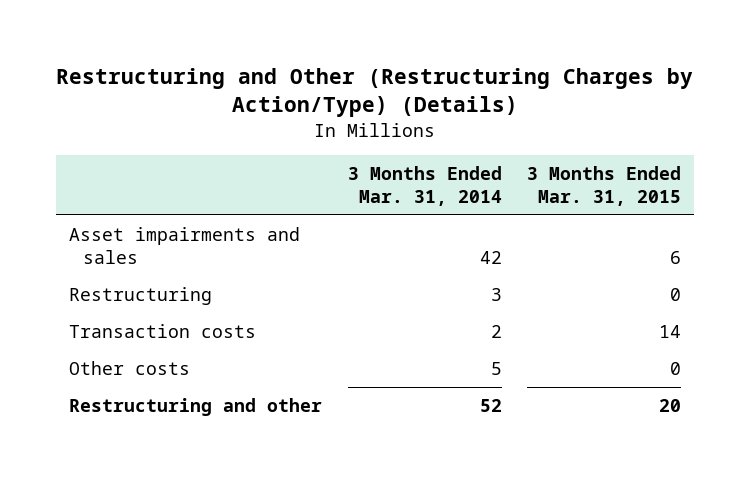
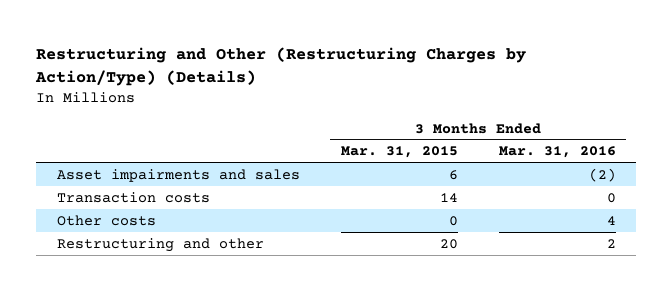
- | 3 Months Ended Mar. 31, 2014 | 3 Months Ended Mar. 31, 2015
+ | 3 Months Ended Mar. 31, 2015 | 3 Months Ended Mar. 31, 2016
- Restructuring | 3 | 0

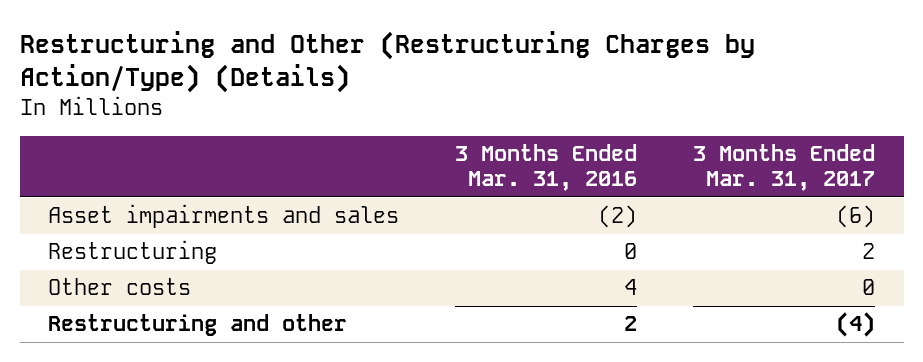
- | 3 Months Ended Mar. 31, 2015 | 3 Months Ended Mar. 31, 2016
+ | 3 Months Ended Mar. 31, 2016 | 3 Months Ended Mar. 31, 2017
- Transaction costs | 14 | 0
+ Restructuring | 0 | 2

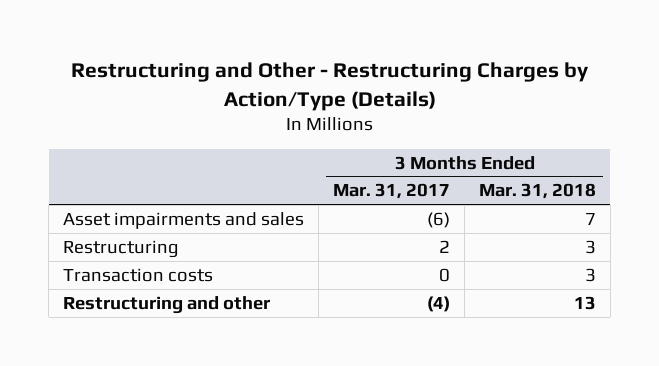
- Restructuring and Other (Restructuring Charges by Action/Type) (Details)
+ Restructuring and Other - Restructuring Charges by Action/Type (Details)
- | 3 Months Ended Mar. 31, 2016 | 3 Months Ended Mar. 31, 2017
+ | 3 Months Ended Mar. 31, 2017 | 3 Months Ended Mar. 31, 2018
- Other costs | 4 | 0
+ Transaction costs | 0 | 3

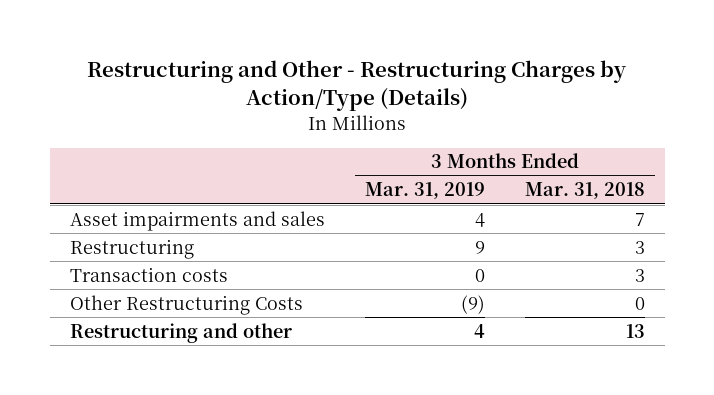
- | 3 Months Ended Mar. 31, 2017 | 3 Months Ended Mar. 31, 2018
+ | 3 Months Ended Mar. 31, 2019 | 3 Months Ended Mar. 31, 2018
+ Other Restructuring Costs | (9) | 0

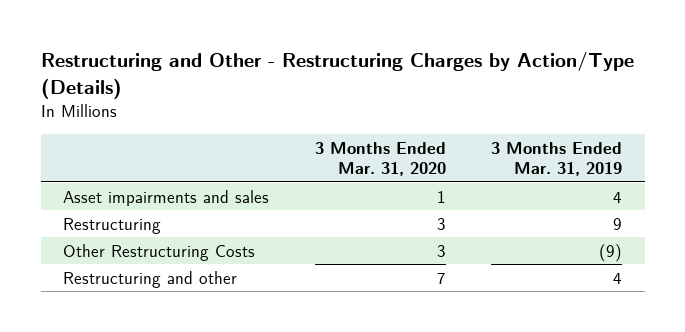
- | 3 Months Ended Mar. 31, 2019 | 3 Months Ended Mar. 31, 2018
+ | 3 Months Ended Mar. 31, 2020 | 3 Months Ended Mar. 31, 2019
- Transaction costs | 0 | 3

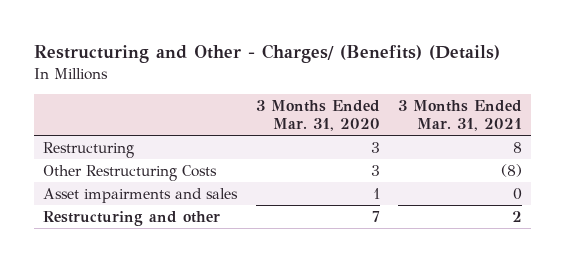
- Restructuring and Other - Restructuring Charges by Action/Type (Details)
+ Restructuring and Other - Charges/ (Benefits) (Details)
- | 3 Months Ended Mar. 31, 2020 | 3 Months Ended Mar. 31, 2019
+ | 3 Months Ended Mar. 31, 2020 | 3 Months Ended Mar. 31, 2021
moved down: Asset impairments and sales | 1 | 0

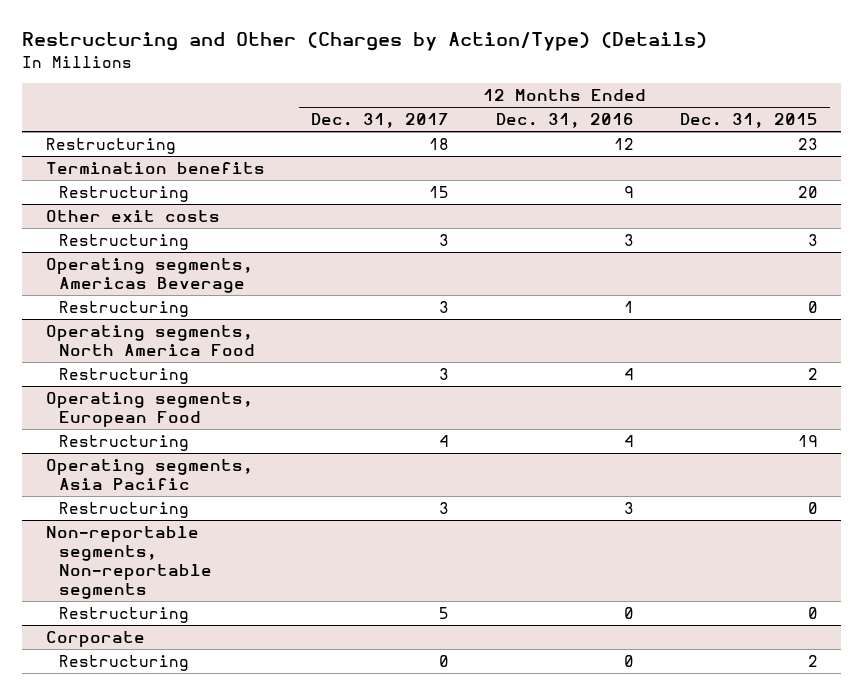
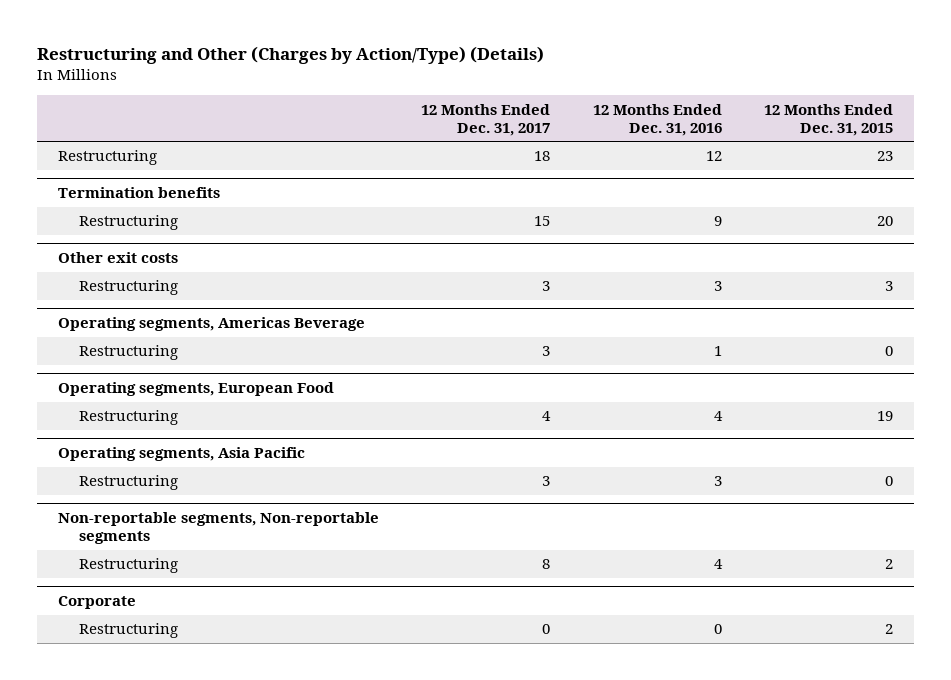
- Operating segments, North America Food
- Restructuring | 3 | 4 | 2
@ Non-reportable segments, Non-reportable segments
- Restructuring | 5 | 0 | 0
+ Restructuring | 8 | 4 | 2

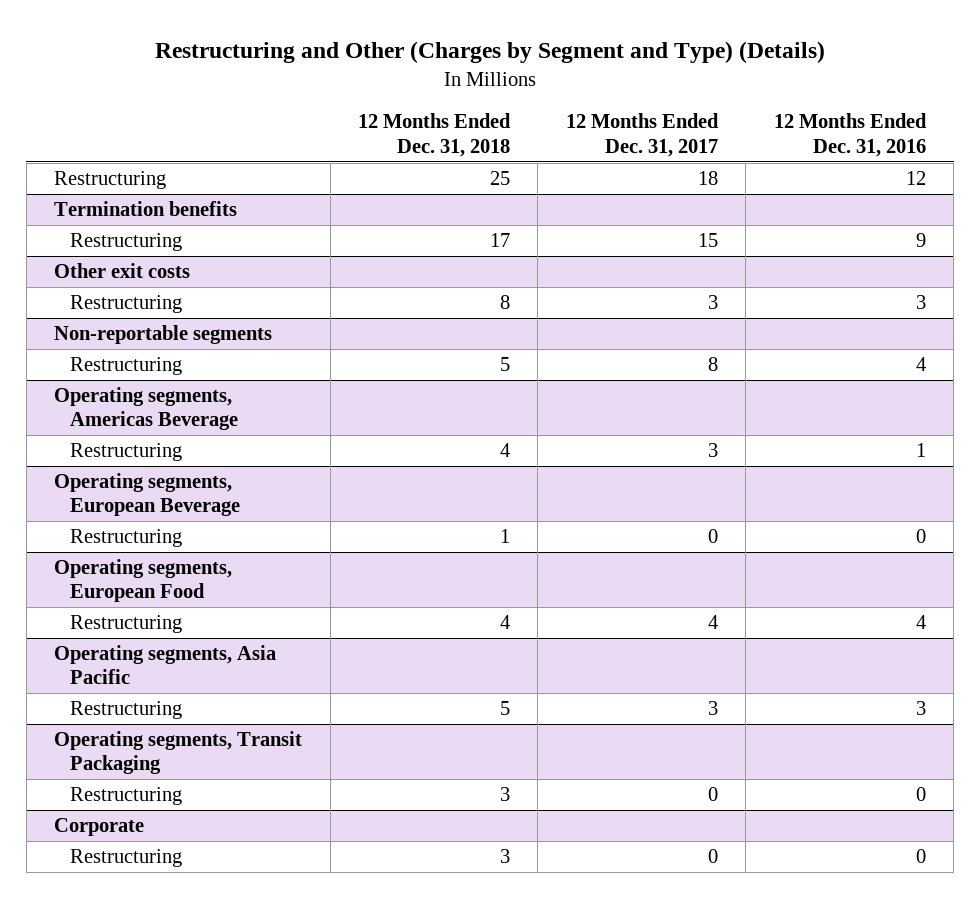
- Restructuring and Other (Charges by Action/Type) (Details)
+ Restructuring and Other (Charges by Segment and Type) (Details)
- | 12 Months Ended Dec. 31, 2017 | 12 Months Ended Dec. 31, 2016 | 12 Months Ended Dec. 31, 2015
+ | 12 Months Ended Dec. 31, 2018 | 12 Months Ended Dec. 31, 2017 | 12 Months Ended Dec. 31, 2016
+ Non-reportable segments
+ Restructuring | 5 | 8 | 4
+ Operating segments, European Beverage
+ Restructuring | 1 | 0 | 0
- Non-reportable segments, Non-reportable segments
- Restructuring | 8 | 4 | 2
+ Operating segments, Transit Packaging
+ Restructuring | 3 | 0 | 0

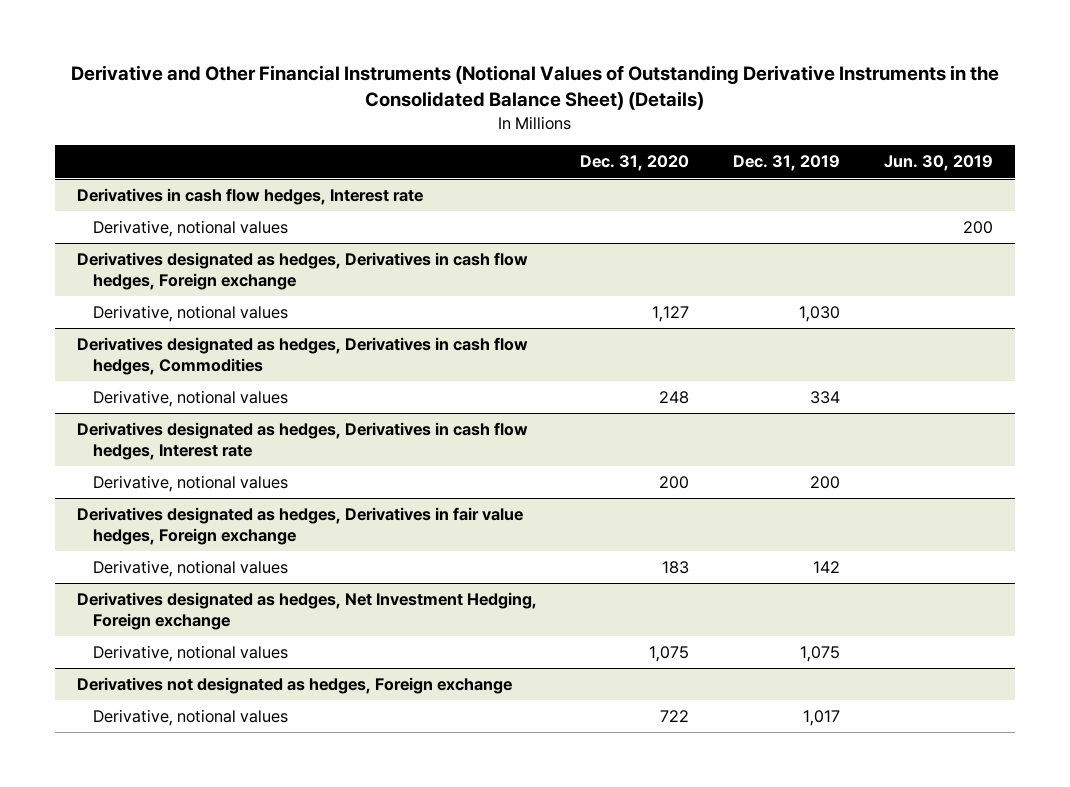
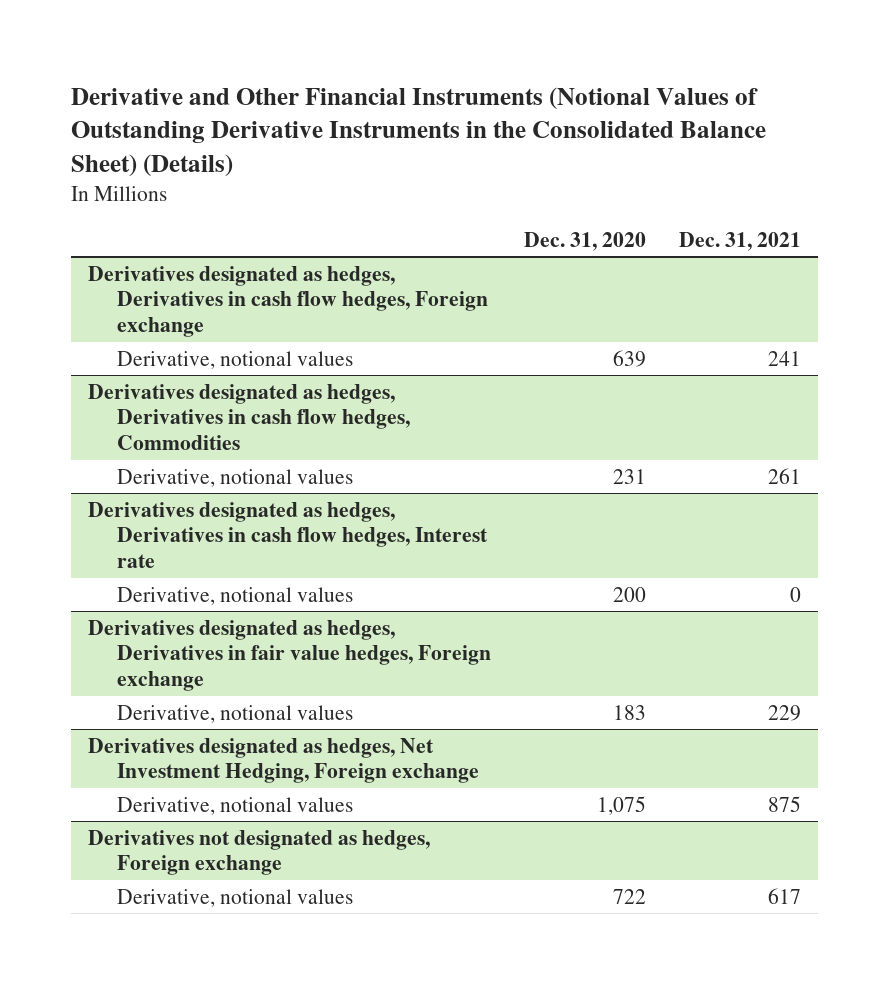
- | Dec. 31, 2020 | Dec. 31, 2019 | Jun. 30, 2019
+ | Dec. 31, 2020 | Dec. 31, 2021
- Derivatives in cash flow hedges, Interest rate
- Derivative, notional values | | | 200
@ Derivatives designated as hedges, Derivatives in cash flow hedges, Foreign exchange
- Derivative, notional values | 1,127 | 1,030 |
+ Derivative, notional values | 639 | 241
@ Derivatives designated as hedges, Derivatives in cash flow hedges, Commodities
- Derivative, notional values | 248 | 334 |
+ Derivative, notional values | 231 | 261

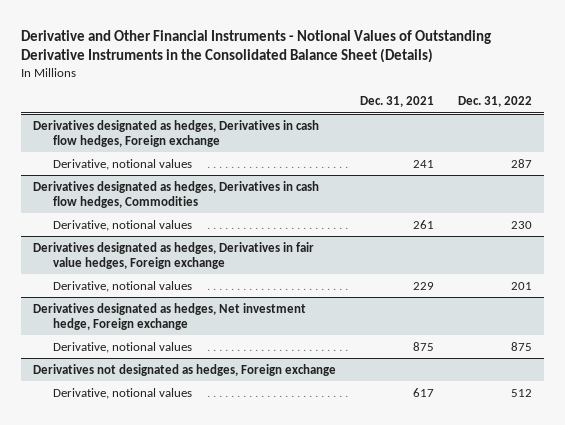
- Derivative and Other Financial Instruments (Notional Values of Outstanding Derivative Instruments in the Consolidated Balance Sheet) (Details)
+ Derivative and Other Financial Instruments - Notional Values of Outstanding Derivative Instruments in the Consolidated Balance Sheet (Details)
- | Dec. 31, 2020 | Dec. 31, 2021
+ | Dec. 31, 2021 | Dec. 31, 2022
- Derivatives designated as hedges, Derivatives in cash flow hedges, Interest rate
- Derivative, notional values | 200 | 0
- Derivatives designated as hedges, Net Investment Hedging, Foreign exchange
+ Derivatives designated as hedges, Net investment hedge, Foreign exchange

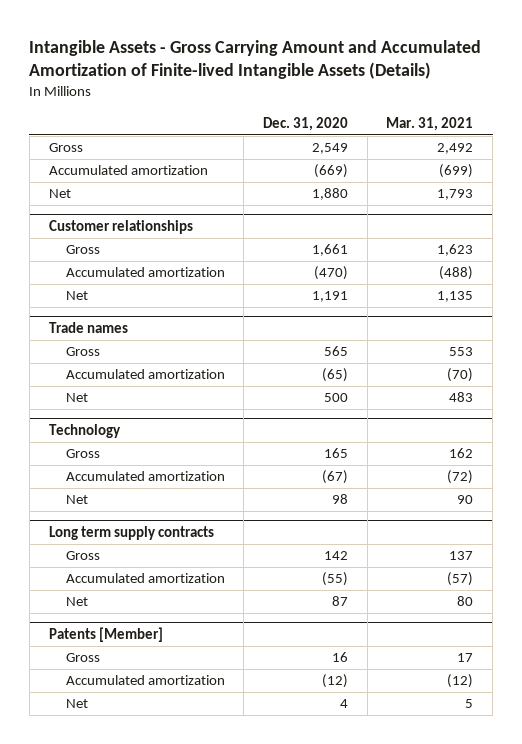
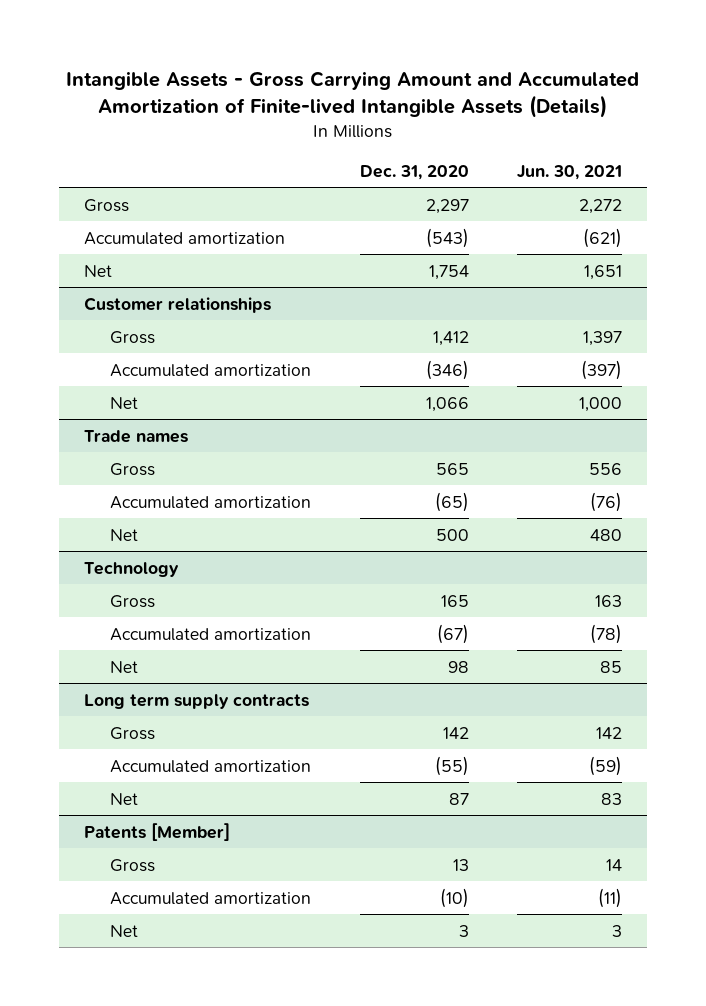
- | Dec. 31, 2020 | Mar. 31, 2021
+ | Dec. 31, 2020 | Jun. 30, 2021
- Gross | 2,549 | 2,492
- Accumulated amortization | (669) | (699)
- Net | 1,880 | 1,793
+ Gross | 2,297 | 2,272
+ Accumulated amortization | (543) | (621)
+ Net | 1,754 | 1,651
@ Customer relationships
- Gross | 1,661 | 1,623
- Accumulated amortization | (470) | (488)
- Net | 1,191 | 1,135
+ Gross | 1,412 | 1,397
+ Accumulated amortization | (346) | (397)
+ Net | 1,066 | 1,000
@ Patents [Member]
- Gross | 16 | 17
- Accumulated amortization | (12) | (12)
- Net | 4 | 5
+ Gross | 13 | 14
+ Accumulated amortization | (10) | (11)
+ Net | 3 | 3

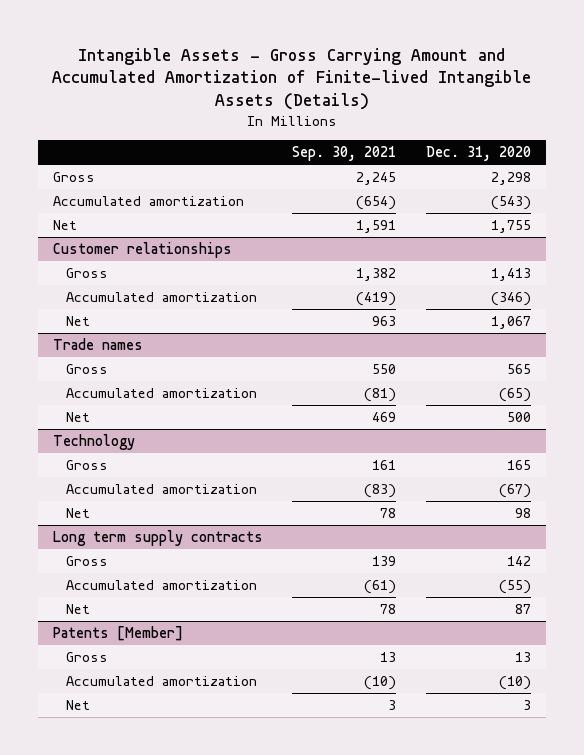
- | Dec. 31, 2020 | Jun. 30, 2021
+ | Sep. 30, 2021 | Dec. 31, 2020
- Gross | 2,297 | 2,272
+ Gross | 2,245 | 2,298
- Net | 1,754 | 1,651
+ Net | 1,591 | 1,755
@ Customer relationships
- Gross | 1,412 | 1,397
+ Gross | 1,382 | 1,413
- Net | 1,066 | 1,000
+ Net | 963 | 1,067

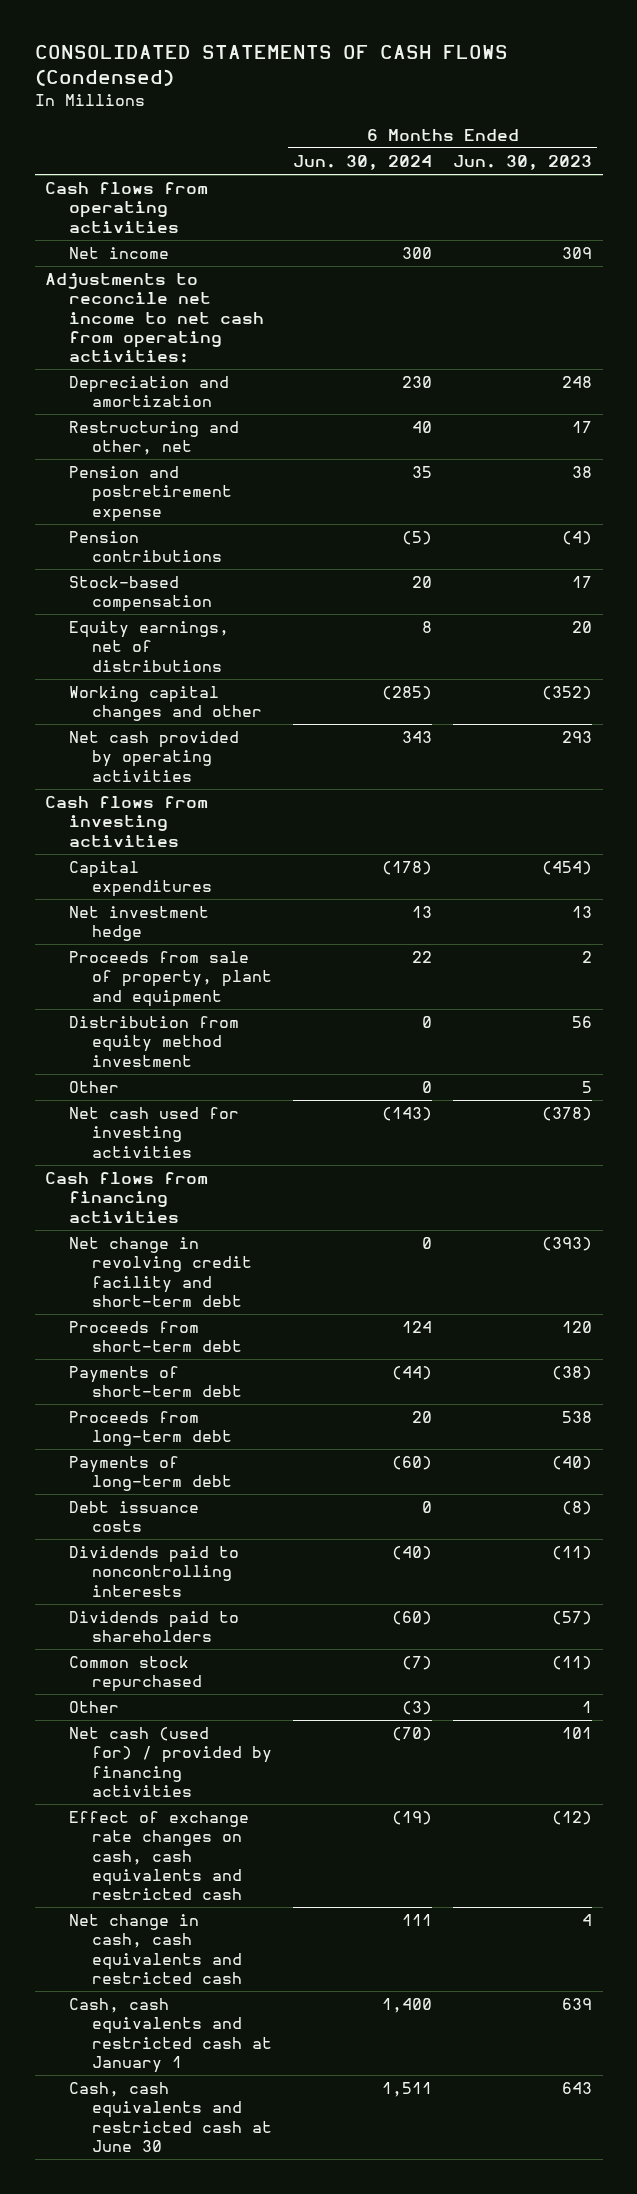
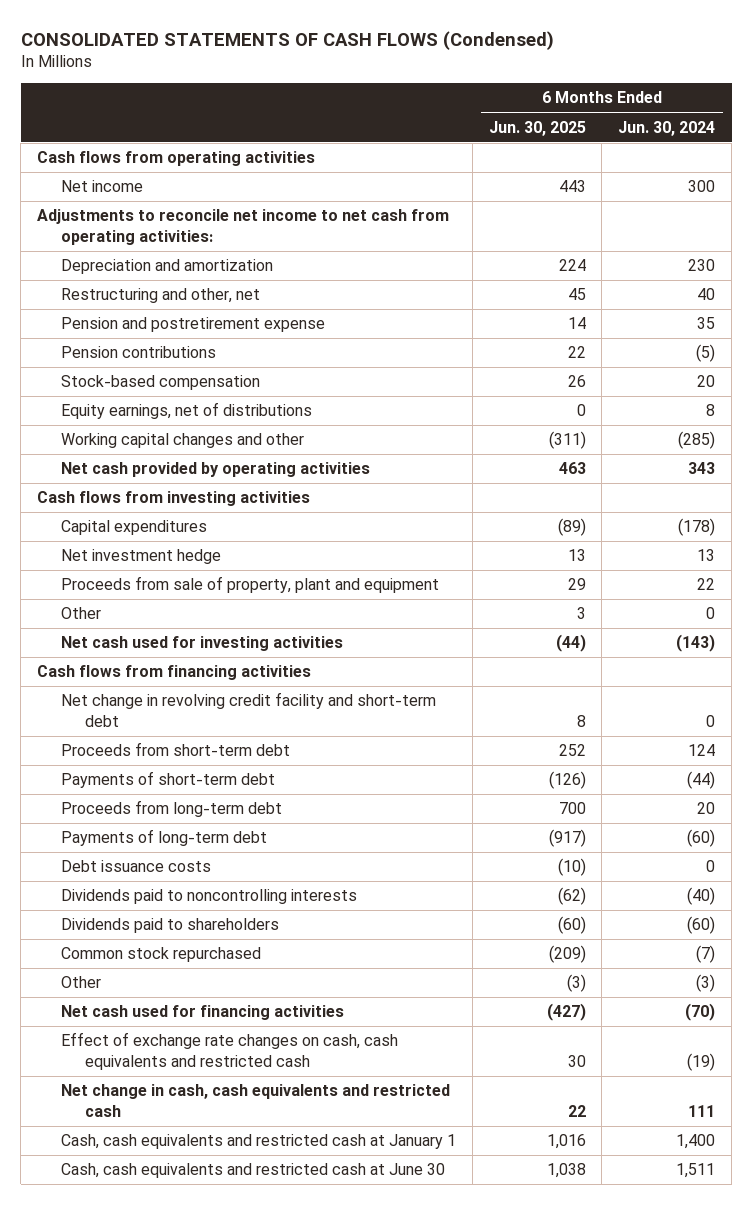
- | 6 Months Ended Jun. 30, 2024 | 6 Months Ended Jun. 30, 2023
+ | 6 Months Ended Jun. 30, 2025 | 6 Months Ended Jun. 30, 2024
- Distribution from equity method investment | 0 | 56
- Net cash (used for) / provided by financing activities | (70) | 101
+ Net cash used for financing activities | (427) | (70)

